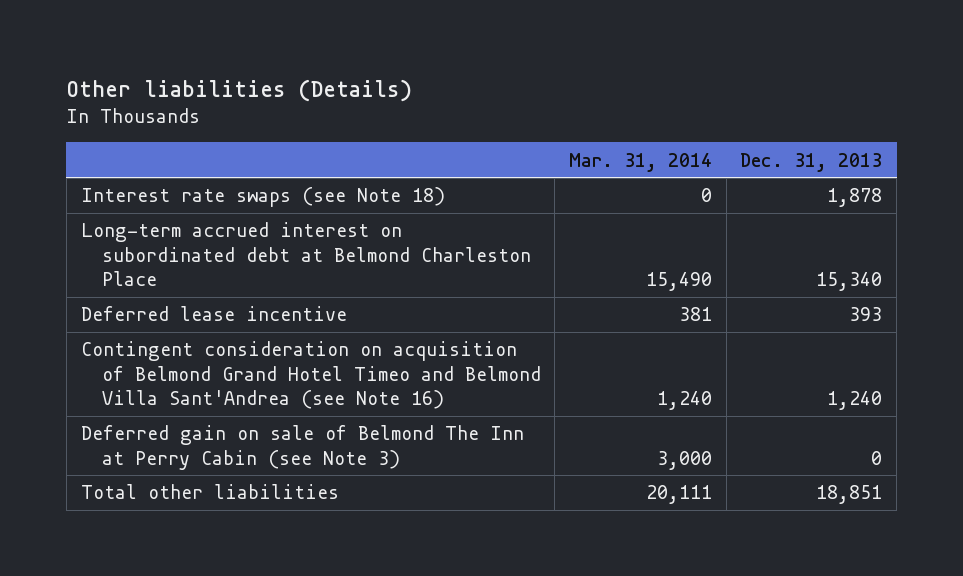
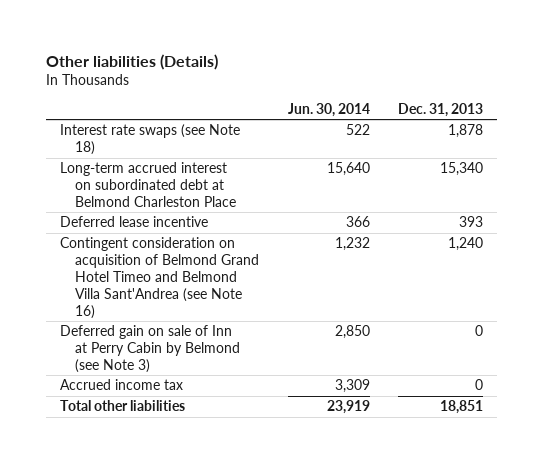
- | Mar. 31, 2014 | Dec. 31, 2013
+ | Jun. 30, 2014 | Dec. 31, 2013
- Deferred gain on sale of Belmond The Inn at Perry Cabin (see Note 3) | 3,000 | 0
+ Deferred gain on sale of Inn at Perry Cabin by Belmond (see Note 3) | 2,850 | 0
+ Accrued income tax | 3,309 | 0

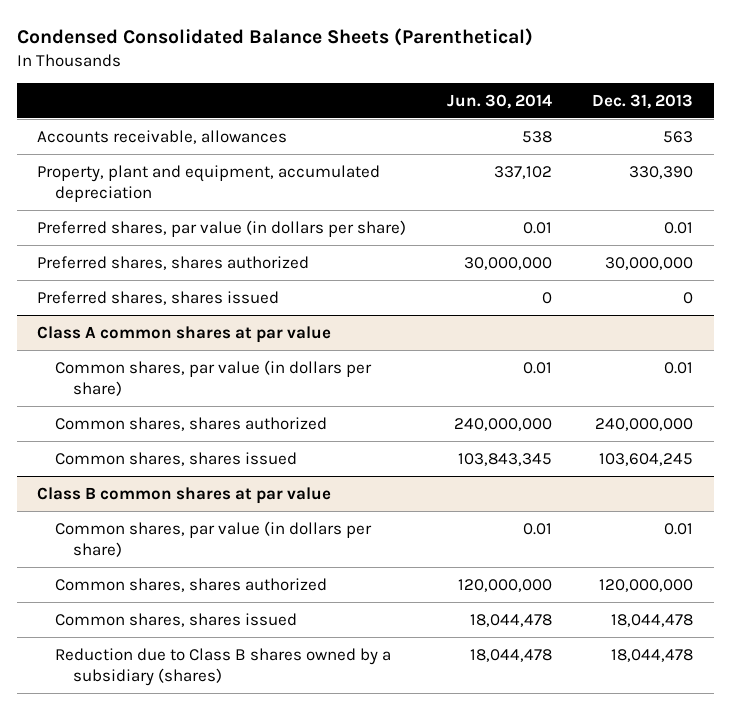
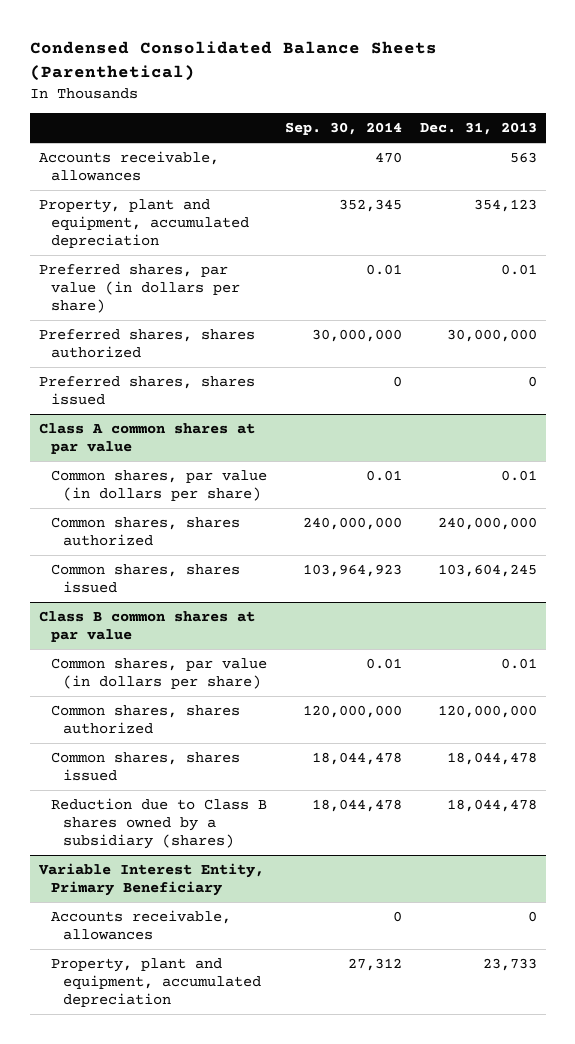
- | Jun. 30, 2014 | Dec. 31, 2013
+ | Sep. 30, 2014 | Dec. 31, 2013
- Property, plant and equipment, accumulated depreciation | 337,102 | 330,390
+ Property, plant and equipment, accumulated depreciation | 352,345 | 354,123
+ Variable Interest Entity, Primary Beneficiary
+ Accounts receivable, allowances | 0 | 0
+ Property, plant and equipment, accumulated depreciation | 27,312 | 23,733

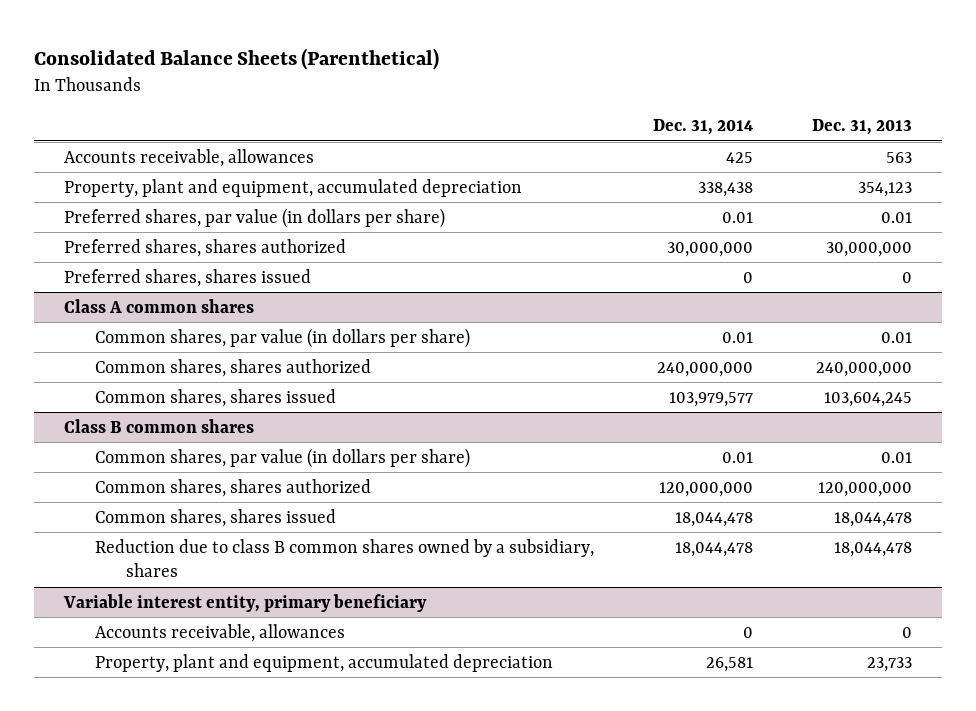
- Condensed Consolidated Balance Sheets (Parenthetical)
+ Consolidated Balance Sheets (Parenthetical)
- | Sep. 30, 2014 | Dec. 31, 2013
+ | Dec. 31, 2014 | Dec. 31, 2013
- Class A common shares at par value
+ Class A common shares
- Class B common shares at par value
+ Class B common shares
- Reduction due to Class B shares owned by a subsidiary (shares) | 18,044,478 | 18,044,478
- Variable Interest Entity, Primary Beneficiary
+ Reduction due to class B common shares owned by a subsidiary, shares | 18,044,478 | 18,044,478
+ Variable interest entity, primary beneficiary

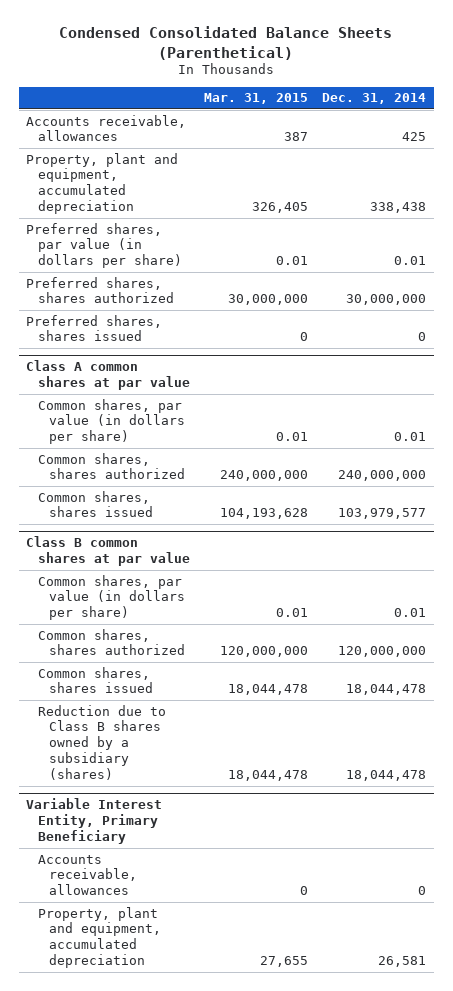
- Consolidated Balance Sheets (Parenthetical)
+ Condensed Consolidated Balance Sheets (Parenthetical)
- | Dec. 31, 2014 | Dec. 31, 2013
+ | Mar. 31, 2015 | Dec. 31, 2014
- Class A common shares
+ Class A common shares at par value
- Class B common shares
+ Class B common shares at par value
- Reduction due to class B common shares owned by a subsidiary, shares | 18,044,478 | 18,044,478
- Variable interest entity, primary beneficiary
+ Reduction due to Class B shares owned by a subsidiary (shares) | 18,044,478 | 18,044,478
+ Variable Interest Entity, Primary Beneficiary

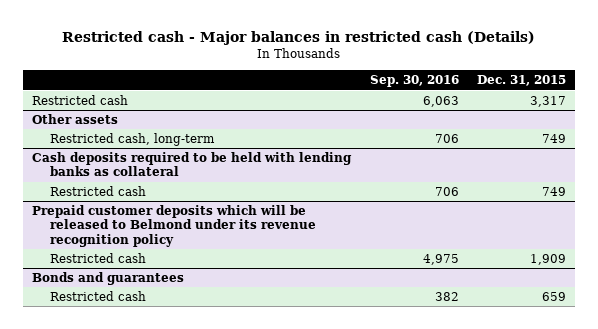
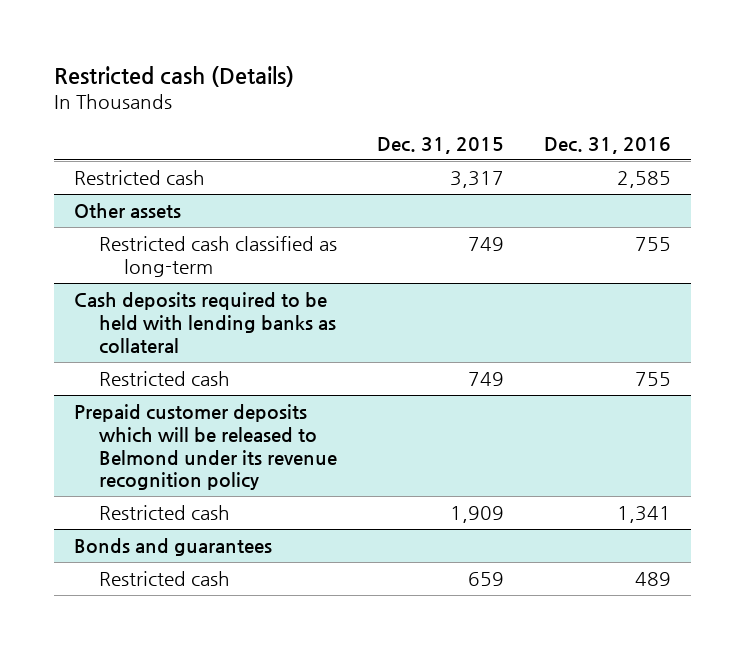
- Restricted cash - Major balances in restricted cash (Details)
+ Restricted cash (Details)
- | Sep. 30, 2016 | Dec. 31, 2015
+ | Dec. 31, 2015 | Dec. 31, 2016
@ Other assets
- Restricted cash, long-term | 706 | 749
+ Restricted cash classified as long-term | 749 | 755

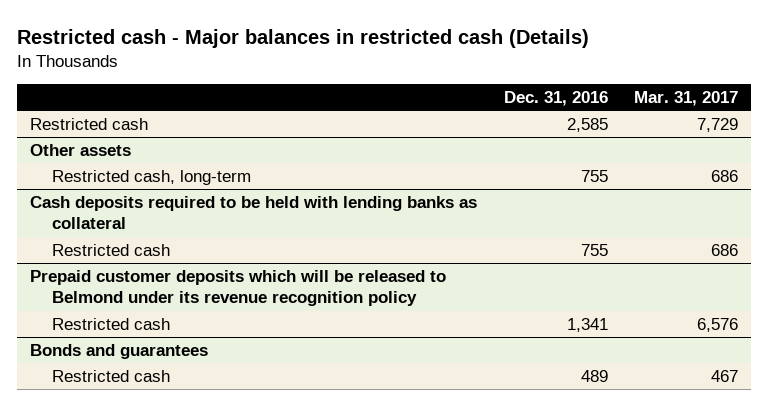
- Restricted cash (Details)
+ Restricted cash - Major balances in restricted cash (Details)
- | Dec. 31, 2015 | Dec. 31, 2016
+ | Dec. 31, 2016 | Mar. 31, 2017
@ Other assets
- Restricted cash classified as long-term | 749 | 755
+ Restricted cash, long-term | 755 | 686

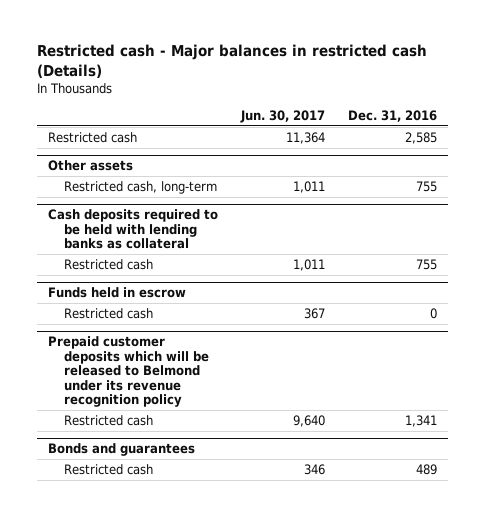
- | Dec. 31, 2016 | Mar. 31, 2017
+ | Jun. 30, 2017 | Dec. 31, 2016
+ Funds held in escrow
+ Restricted cash | 367 | 0

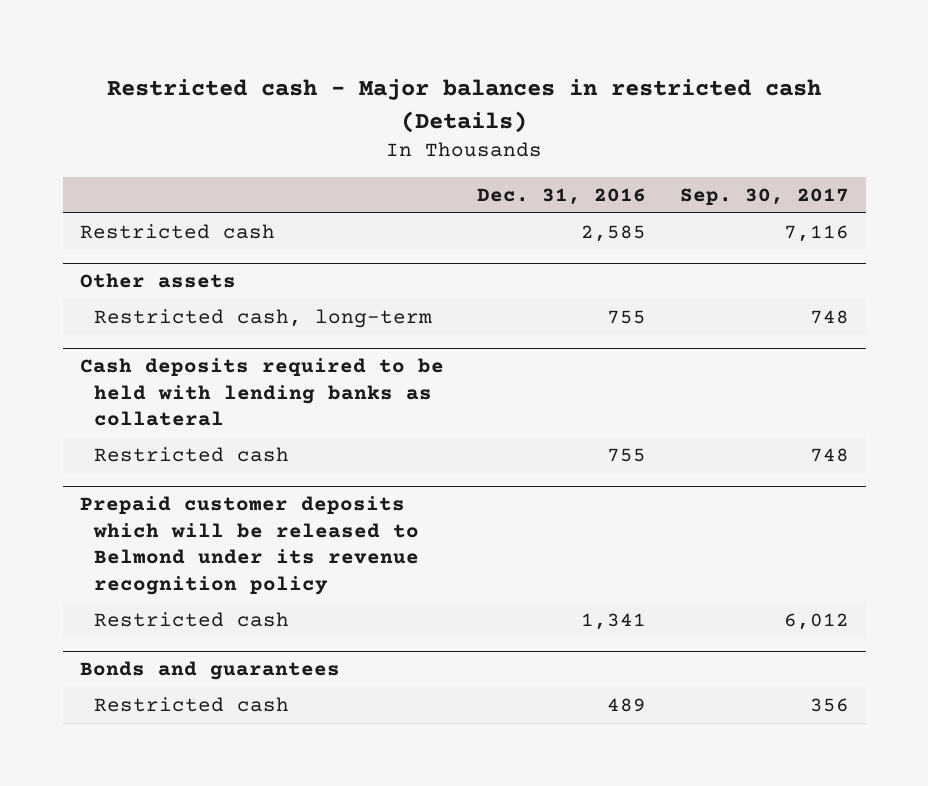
- | Jun. 30, 2017 | Dec. 31, 2016
+ | Dec. 31, 2016 | Sep. 30, 2017
- Funds held in escrow
- Restricted cash | 367 | 0

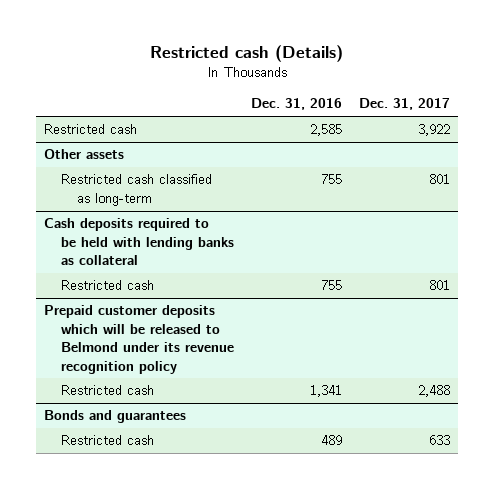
- Restricted cash - Major balances in restricted cash (Details)
+ Restricted cash (Details)
- | Dec. 31, 2016 | Sep. 30, 2017
+ | Dec. 31, 2016 | Dec. 31, 2017
@ Other assets
- Restricted cash, long-term | 755 | 748
+ Restricted cash classified as long-term | 755 | 801

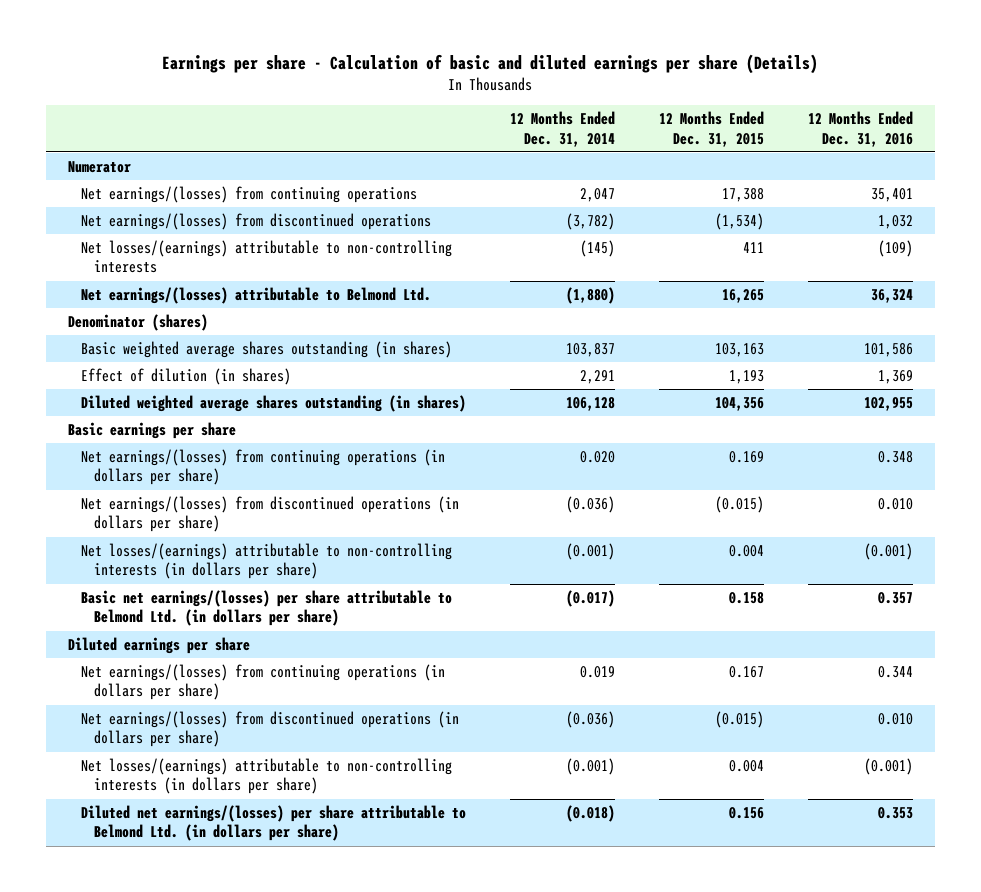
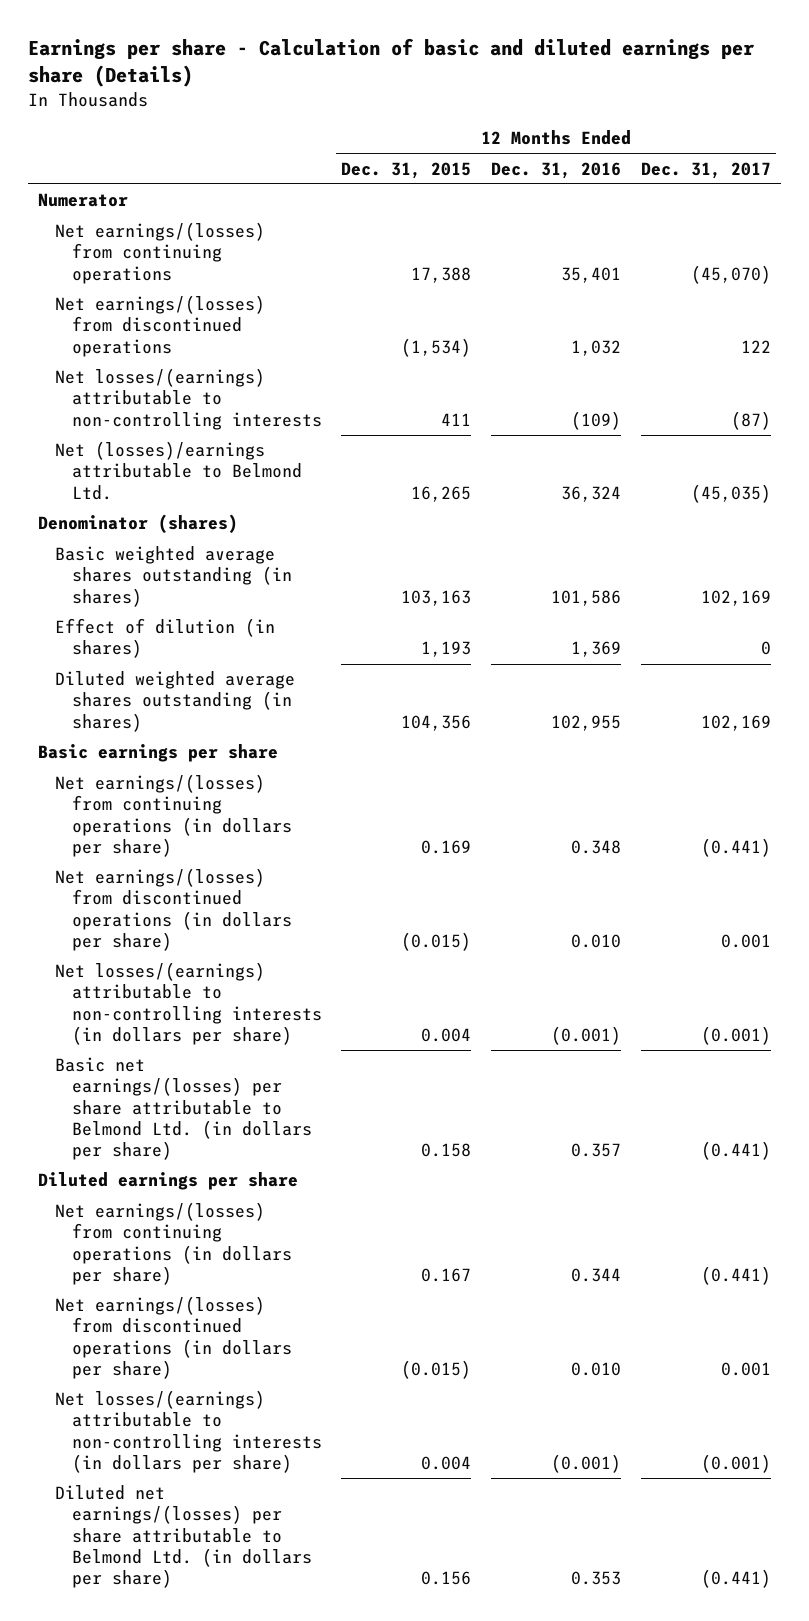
- | 12 Months Ended Dec. 31, 2014 | 12 Months Ended Dec. 31, 2015 | 12 Months Ended Dec. 31, 2016
+ | 12 Months Ended Dec. 31, 2015 | 12 Months Ended Dec. 31, 2016 | 12 Months Ended Dec. 31, 2017
- Net earnings/(losses) attributable to Belmond Ltd. | (1,880) | 16,265 | 36,324
+ Net (losses)/earnings attributable to Belmond Ltd. | 16,265 | 36,324 | (45,035)

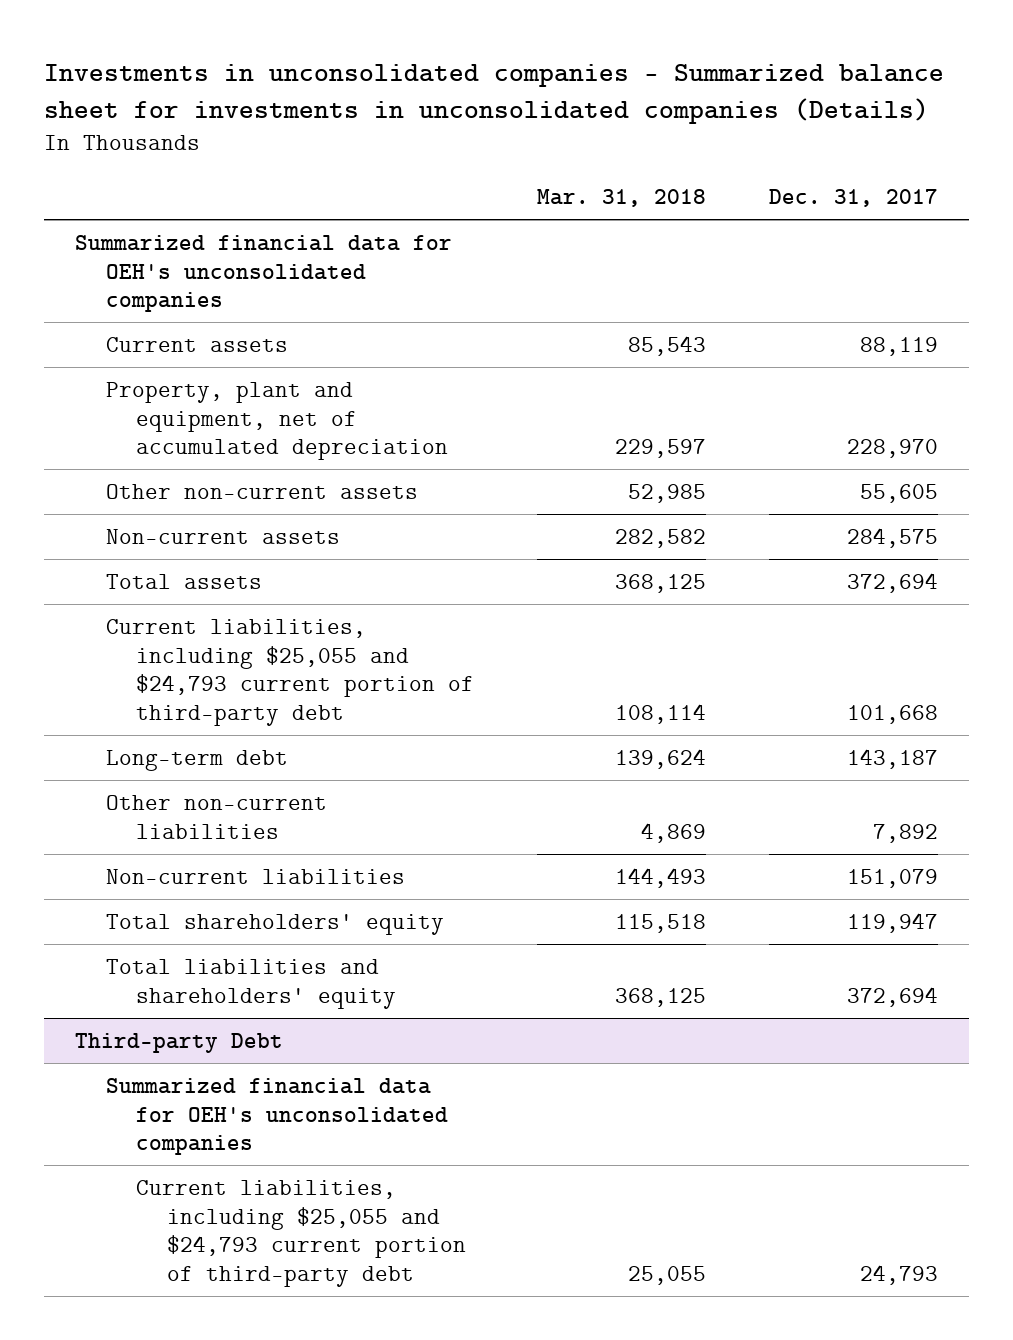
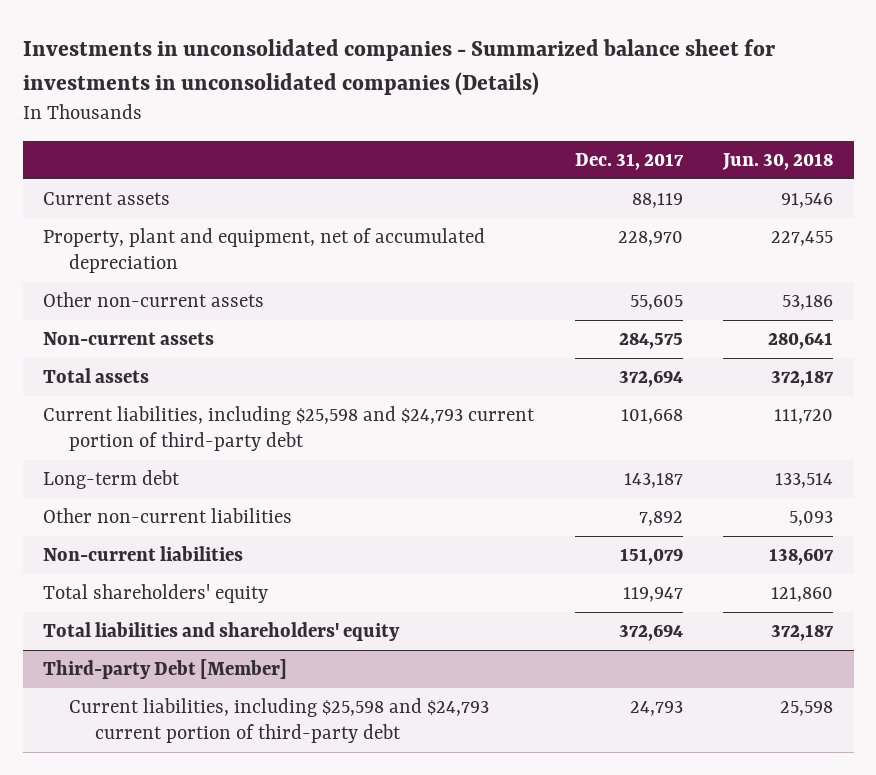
- | Mar. 31, 2018 | Dec. 31, 2017
+ | Dec. 31, 2017 | Jun. 30, 2018
- Summarized financial data for OEH's unconsolidated companies
- Current liabilities, including $25,055 and $24,793 current portion of third-party debt | 108,114 | 101,668
+ Current liabilities, including $25,598 and $24,793 current portion of third-party debt | 101,668 | 111,720
- Third-party Debt
- Summarized financial data for OEH's unconsolidated companies
- Current liabilities, including $25,055 and $24,793 current portion of third-party debt | 25,055 | 24,793
+ Third-party Debt [Member]
+ Current liabilities, including $25,598 and $24,793 current portion of third-party debt | 24,793 | 25,598

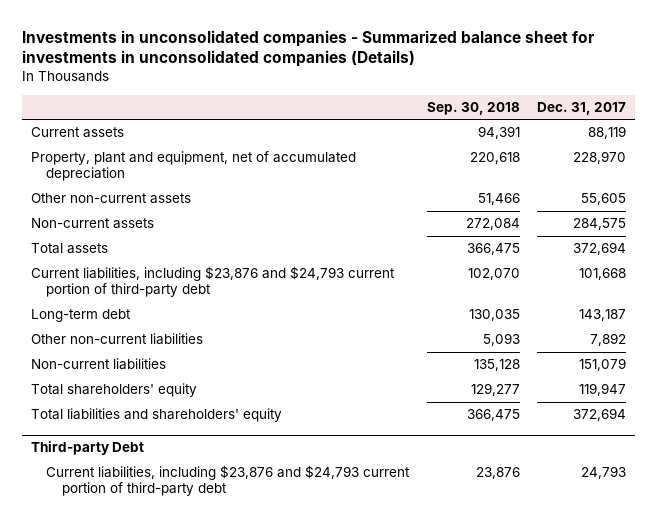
- | Dec. 31, 2017 | Jun. 30, 2018
+ | Sep. 30, 2018 | Dec. 31, 2017
- Current liabilities, including $25,598 and $24,793 current portion of third-party debt | 101,668 | 111,720
+ Current liabilities, including $23,876 and $24,793 current portion of third-party debt | 102,070 | 101,668
- Third-party Debt [Member]
- Current liabilities, including $25,598 and $24,793 current portion of third-party debt | 24,793 | 25,598
+ Third-party Debt
+ Current liabilities, including $23,876 and $24,793 current portion of third-party debt | 23,876 | 24,793

